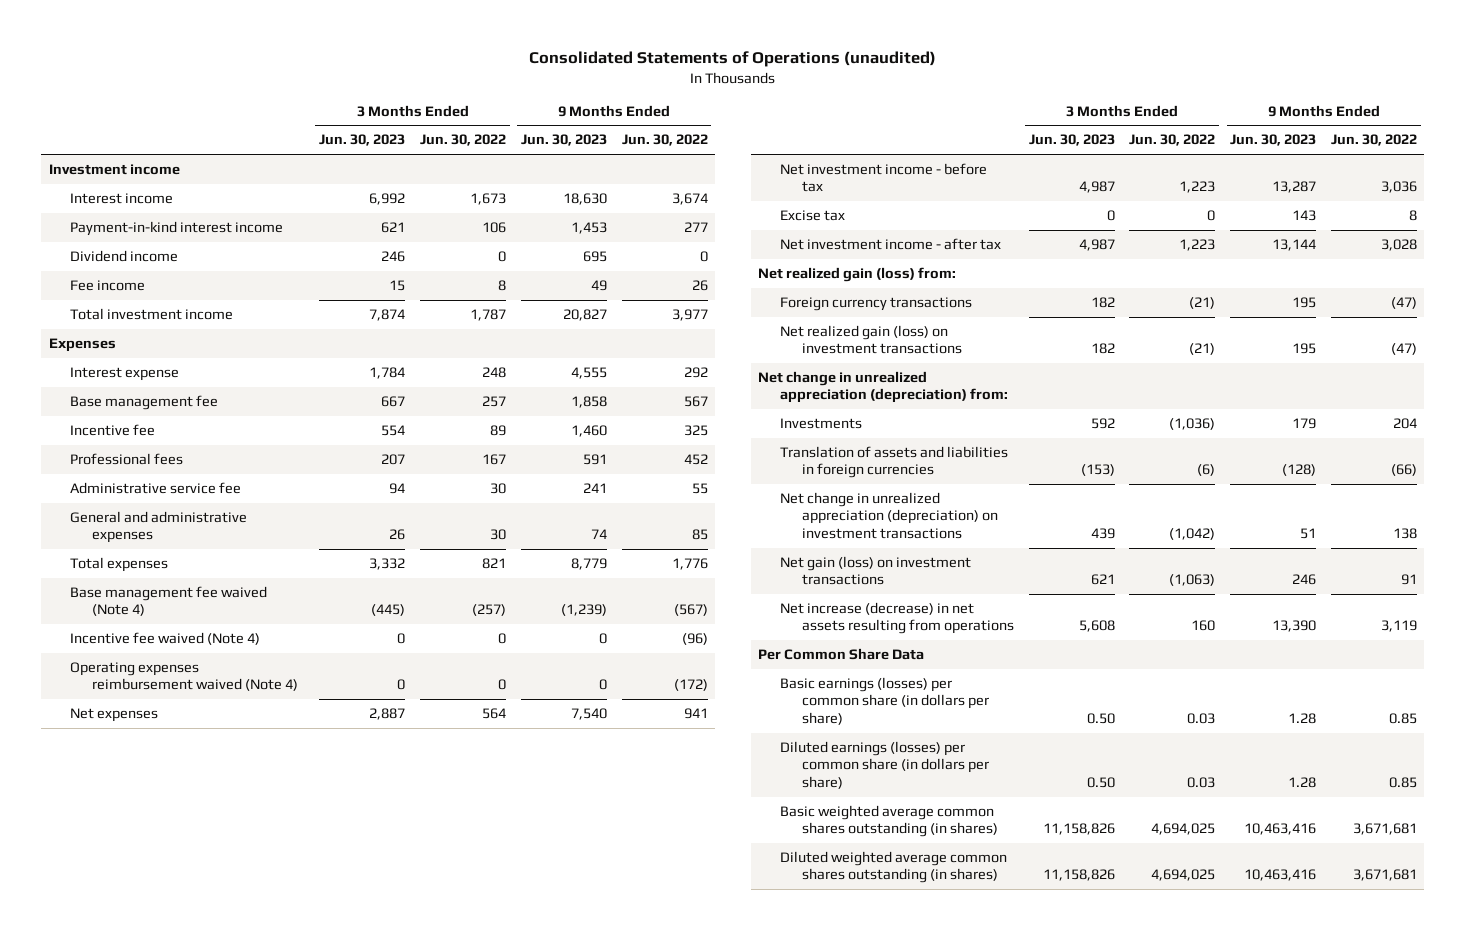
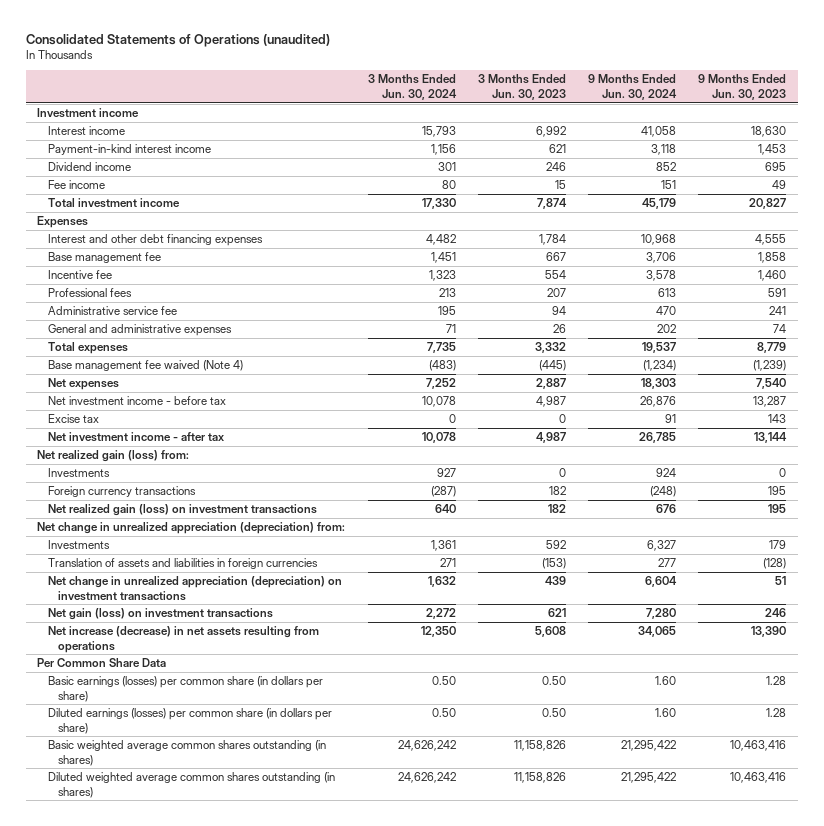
- | 3 Months Ended Jun. 30, 2023 | 3 Months Ended Jun. 30, 2022 | 9 Months Ended Jun. 30, 2023 | 9 Months Ended Jun. 30, 2022
+ | 3 Months Ended Jun. 30, 2024 | 3 Months Ended Jun. 30, 2023 | 9 Months Ended Jun. 30, 2024 | 9 Months Ended Jun. 30, 2023
- Interest expense | 1,784 | 248 | 4,555 | 292
+ Interest and other debt financing expenses | 4,482 | 1,784 | 10,968 | 4,555
- Incentive fee waived (Note 4) | 0 | 0 | 0 | (96)
- Operating expenses reimbursement waived (Note 4) | 0 | 0 | 0 | (172)
+ Investments | 927 | 0 | 924 | 0

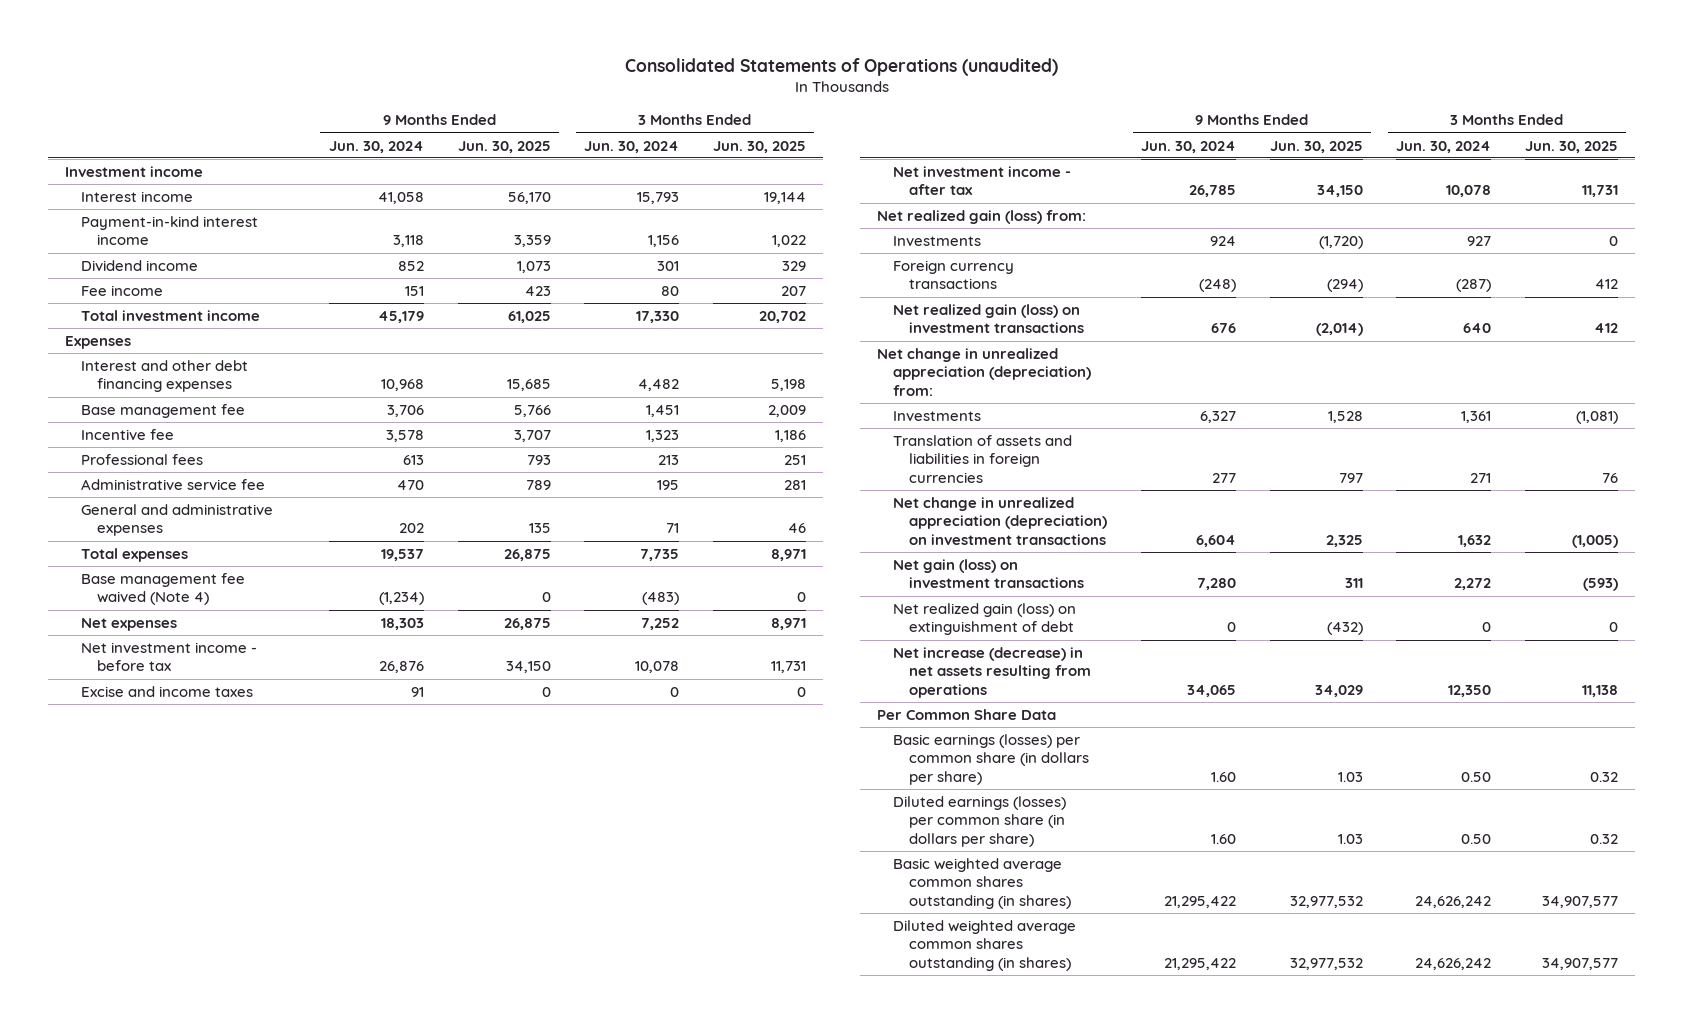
- | 3 Months Ended Jun. 30, 2024 | 3 Months Ended Jun. 30, 2023 | 9 Months Ended Jun. 30, 2024 | 9 Months Ended Jun. 30, 2023
+ | 9 Months Ended Jun. 30, 2024 | 9 Months Ended Jun. 30, 2025 | 3 Months Ended Jun. 30, 2024 | 3 Months Ended Jun. 30, 2025
- Excise tax | 0 | 0 | 91 | 143
+ Excise and income taxes | 91 | 0 | 0 | 0
+ Net realized gain (loss) on extinguishment of debt | 0 | (432) | 0 | 0

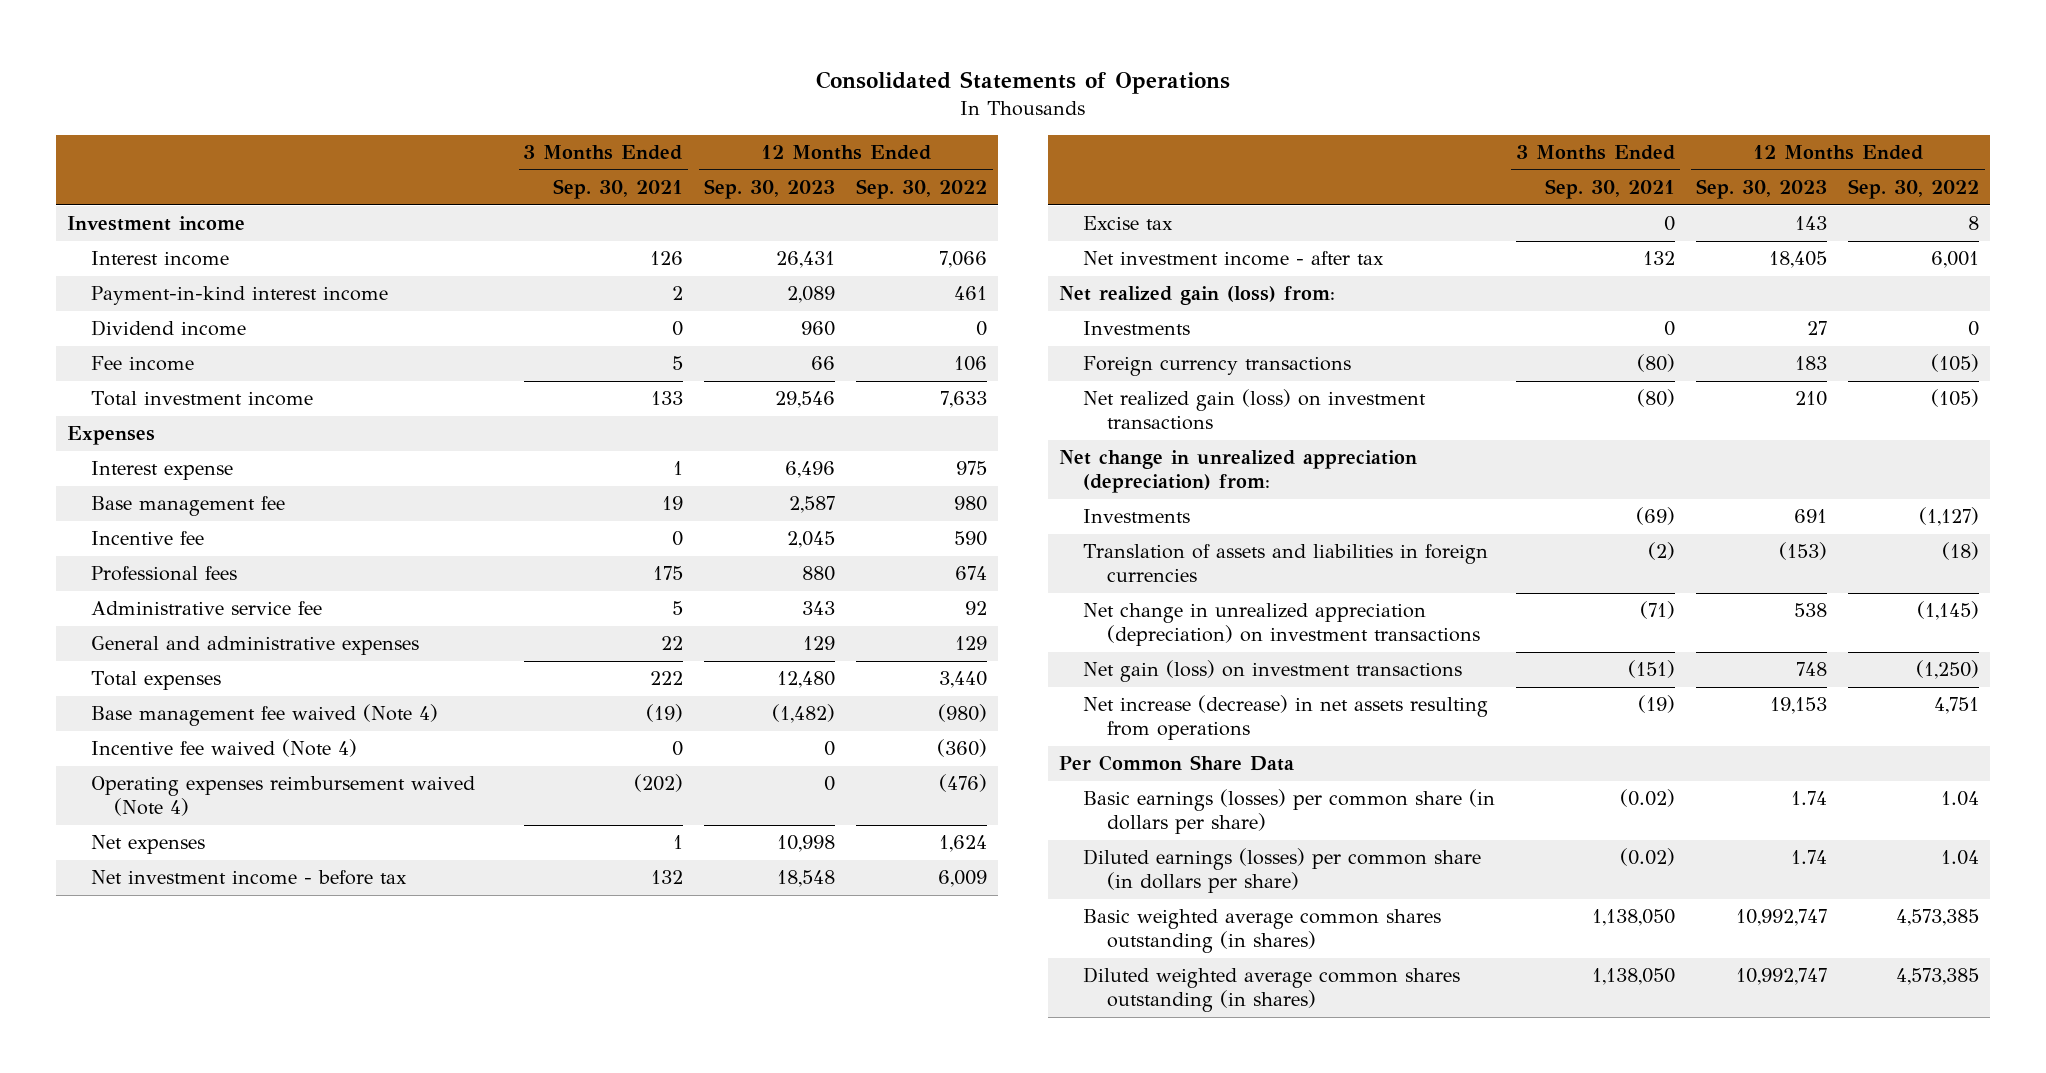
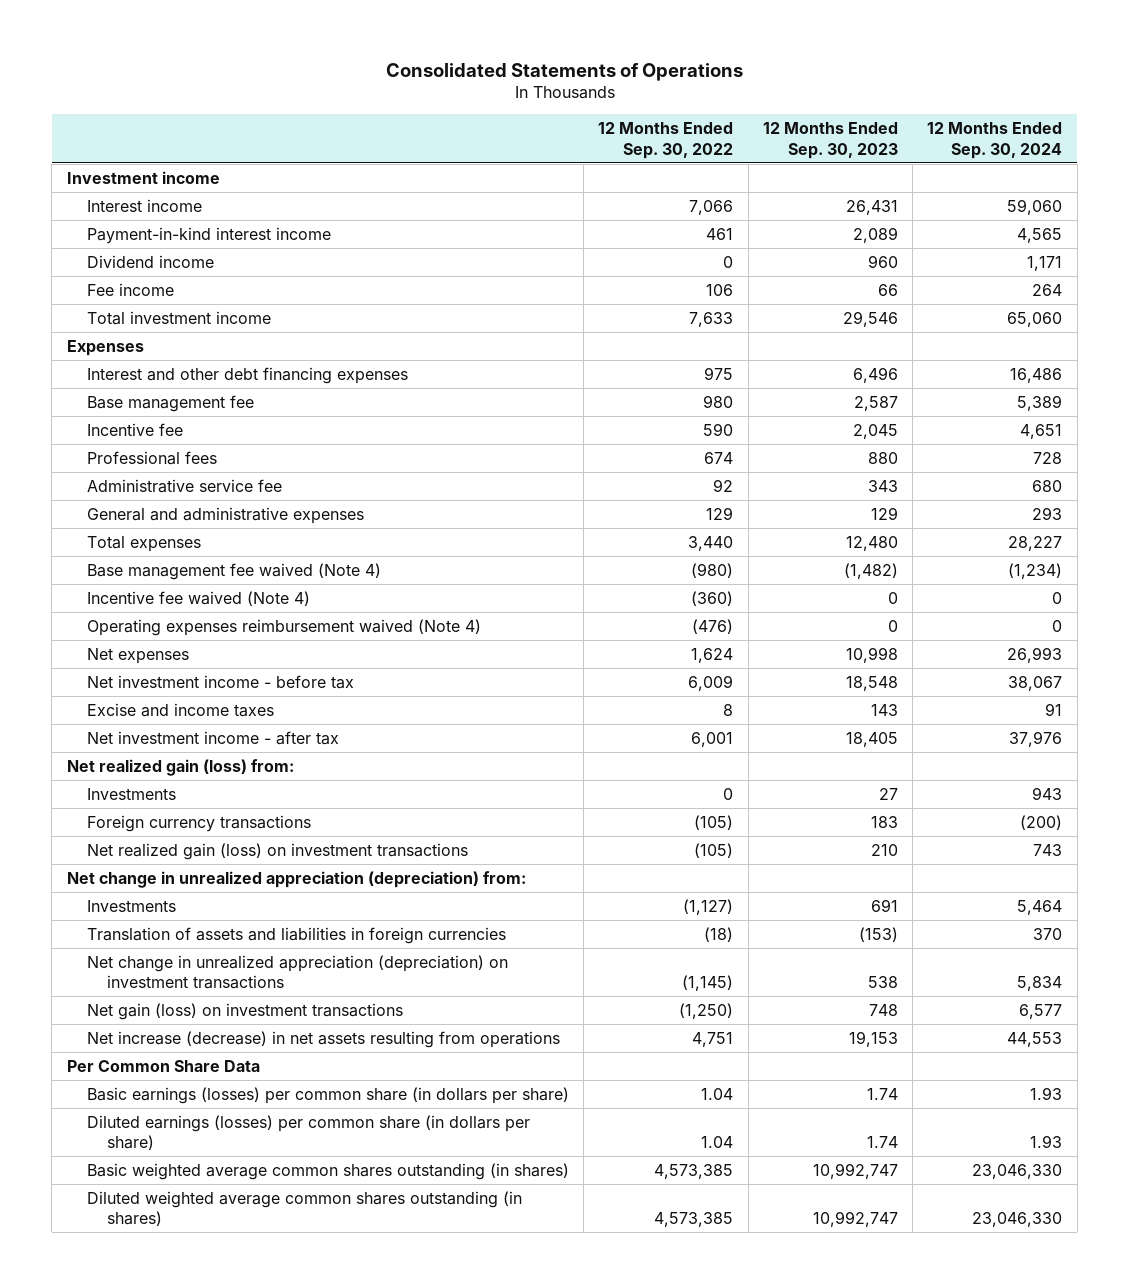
- | 3 Months Ended Sep. 30, 2021 | 12 Months Ended Sep. 30, 2023 | 12 Months Ended Sep. 30, 2022
+ | 12 Months Ended Sep. 30, 2022 | 12 Months Ended Sep. 30, 2023 | 12 Months Ended Sep. 30, 2024
- Interest expense | 1 | 6,496 | 975
+ Interest and other debt financing expenses | 975 | 6,496 | 16,486
- Excise tax | 0 | 143 | 8
+ Excise and income taxes | 8 | 143 | 91

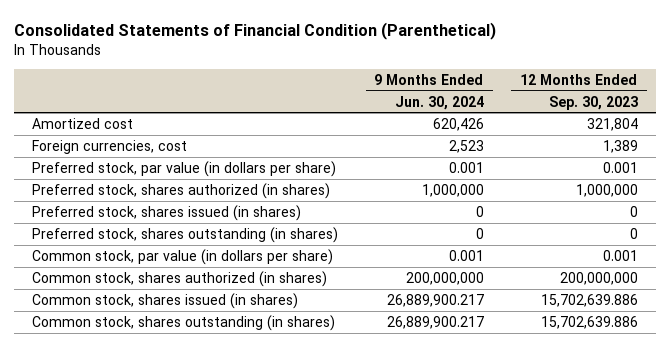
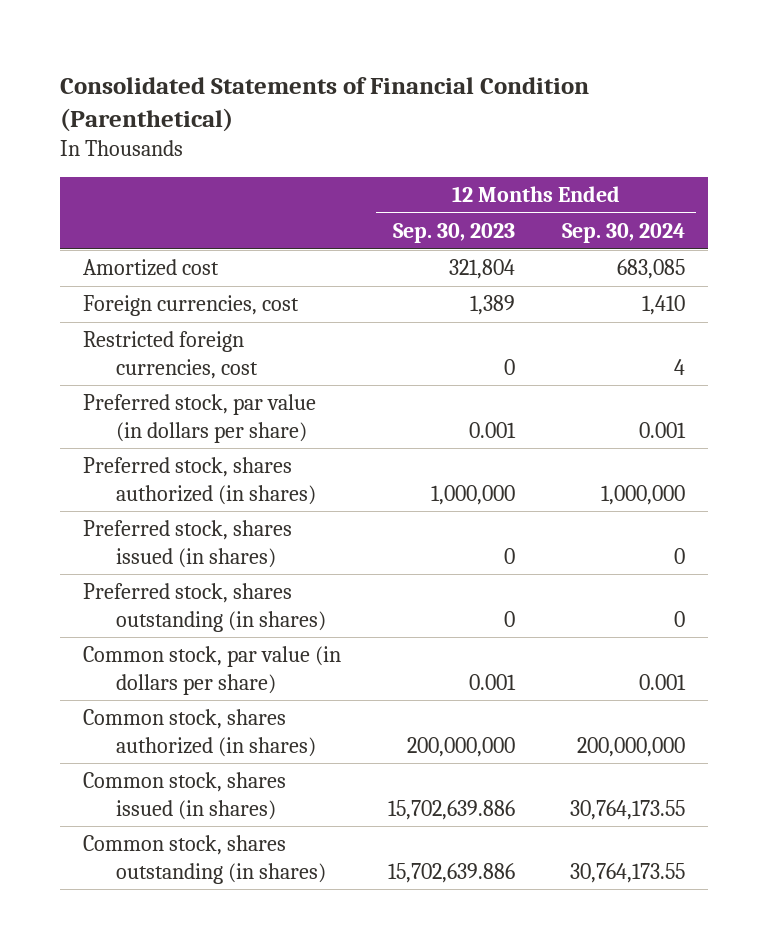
- | 9 Months Ended Jun. 30, 2024 | 12 Months Ended Sep. 30, 2023
+ | 12 Months Ended Sep. 30, 2023 | 12 Months Ended Sep. 30, 2024
+ Restricted foreign currencies, cost | 0 | 4

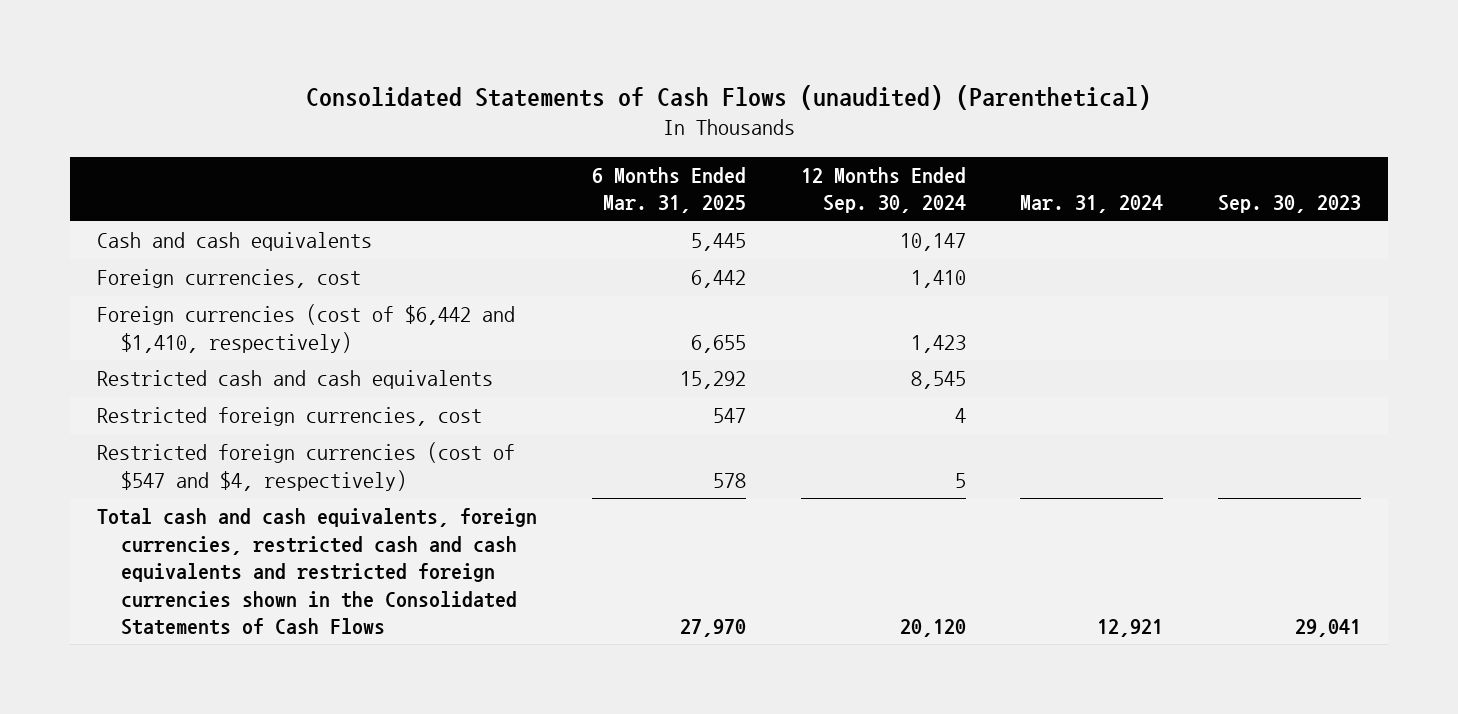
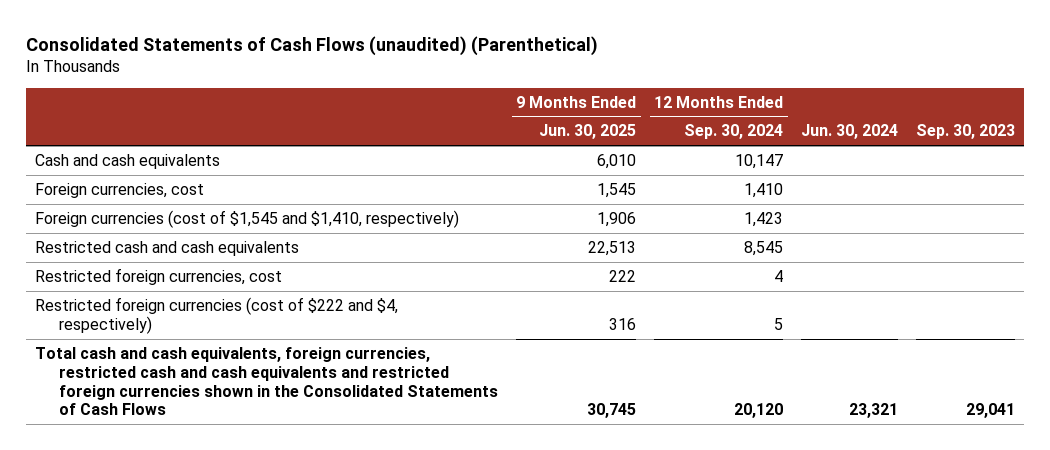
- | 6 Months Ended Mar. 31, 2025 | 12 Months Ended Sep. 30, 2024 | Mar. 31, 2024 | Sep. 30, 2023
+ | 9 Months Ended Jun. 30, 2025 | 12 Months Ended Sep. 30, 2024 | Jun. 30, 2024 | Sep. 30, 2023
- Foreign currencies (cost of $6,442 and $1,410, respectively) | 6,655 | 1,423 | |
+ Foreign currencies (cost of $1,545 and $1,410, respectively) | 1,906 | 1,423 | |
- Restricted foreign currencies (cost of $547 and $4, respectively) | 578 | 5 | |
+ Restricted foreign currencies (cost of $222 and $4, respectively) | 316 | 5 | |

